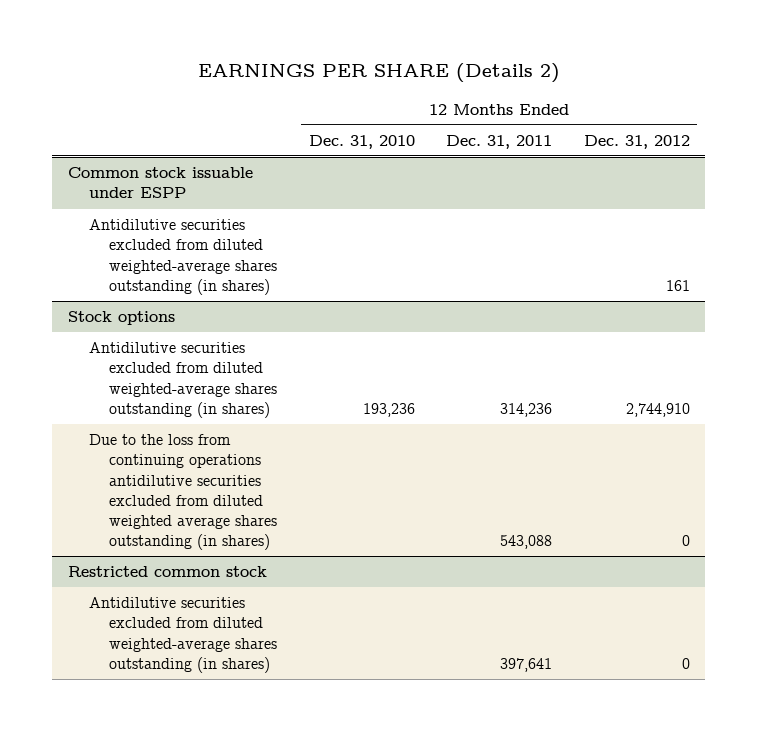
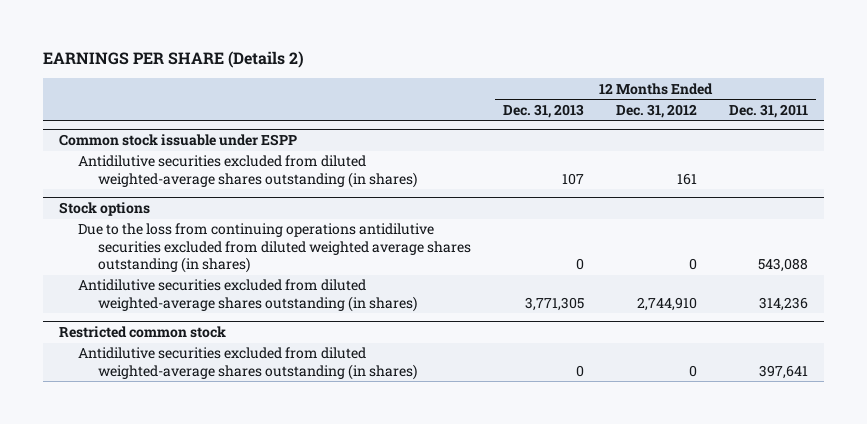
- | 12 Months Ended Dec. 31, 2010 | 12 Months Ended Dec. 31, 2011 | 12 Months Ended Dec. 31, 2012
+ | 12 Months Ended Dec. 31, 2013 | 12 Months Ended Dec. 31, 2012 | 12 Months Ended Dec. 31, 2011
@ Stock options
moved down: Antidilutive securities excluded from diluted weighted-average shares outstanding (in shares) | 3,771,305 | 2,744,910 | 314,236

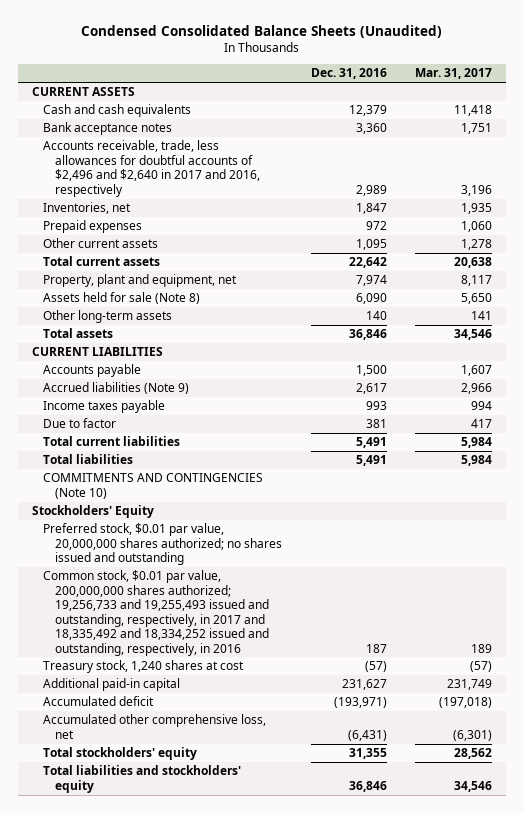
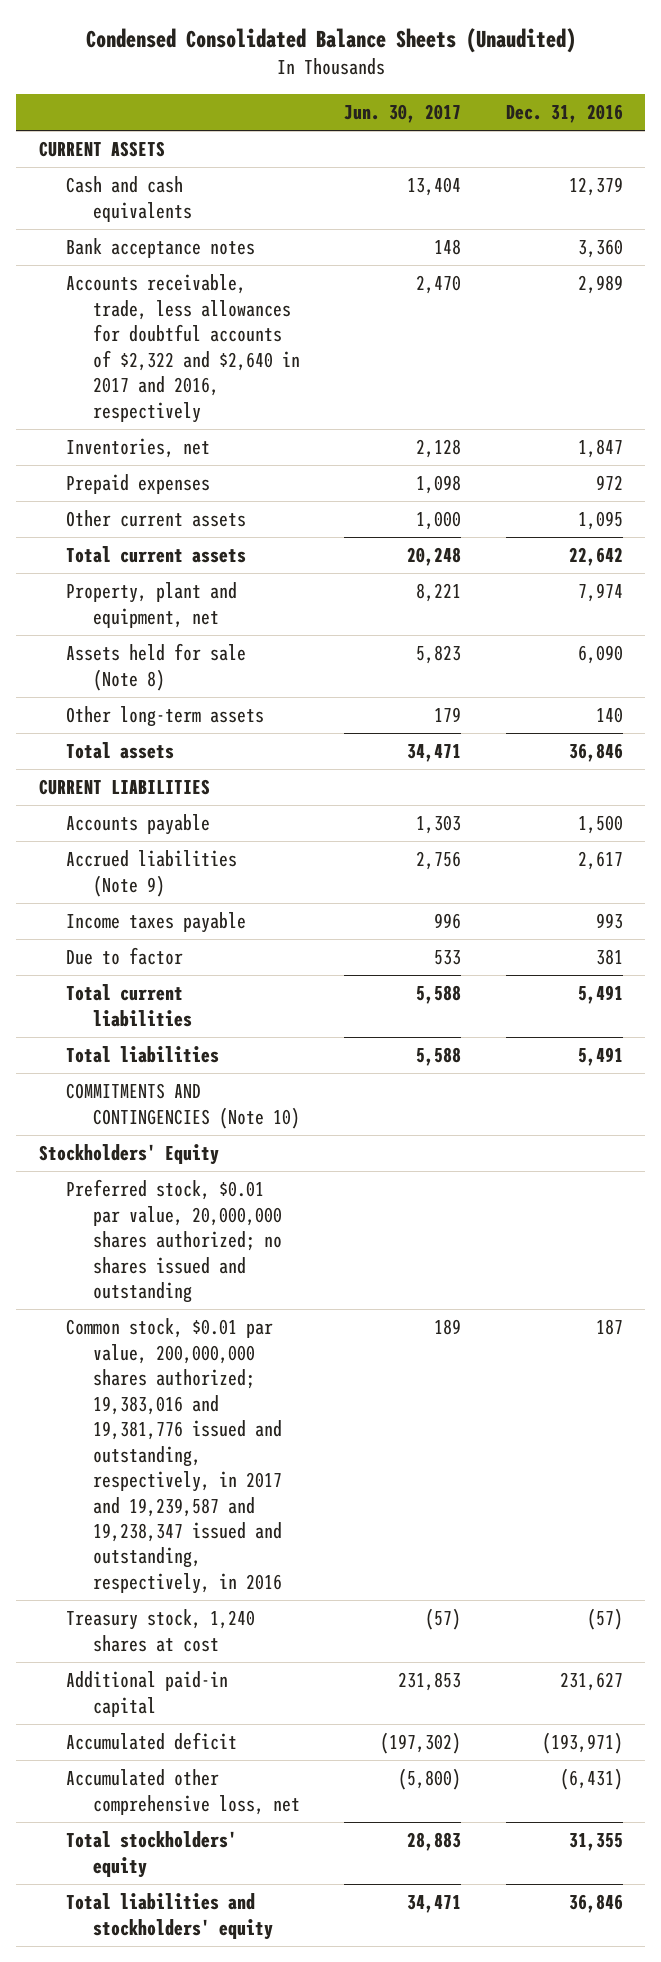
- | Dec. 31, 2016 | Mar. 31, 2017
+ | Jun. 30, 2017 | Dec. 31, 2016
- Accounts receivable, trade, less allowances for doubtful accounts of $2,496 and $2,640 in 2017 and 2016, respectively | 2,989 | 3,196
+ Accounts receivable, trade, less allowances for doubtful accounts of $2,322 and $2,640 in 2017 and 2016, respectively | 2,470 | 2,989
- Common stock, $0.01 par value, 200,000,000 shares authorized; 19,256,733 and 19,255,493 issued and outstanding, respectively, in 2017 and 18,335,492 and 18,334,252 issued and outstanding, respectively, in 2016 | 187 | 189
+ Common stock, $0.01 par value, 200,000,000 shares authorized; 19,383,016 and 19,381,776 issued and outstanding, respectively, in 2017 and 19,239,587 and 19,238,347 issued and outstanding, respectively, in 2016 | 189 | 187

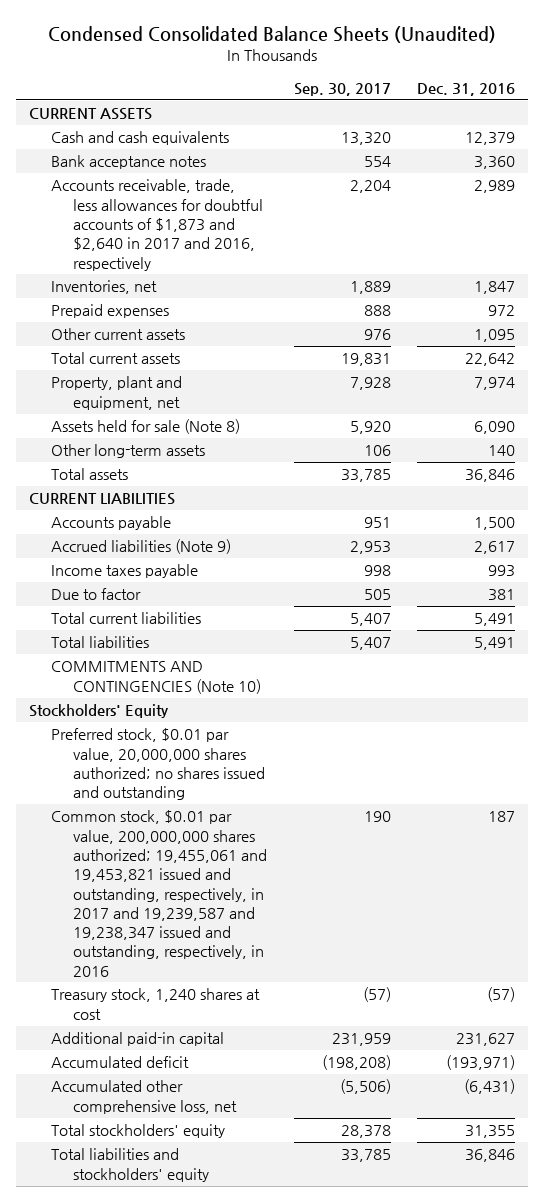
- | Jun. 30, 2017 | Dec. 31, 2016
+ | Sep. 30, 2017 | Dec. 31, 2016
- Accounts receivable, trade, less allowances for doubtful accounts of $2,322 and $2,640 in 2017 and 2016, respectively | 2,470 | 2,989
+ Accounts receivable, trade, less allowances for doubtful accounts of $1,873 and $2,640 in 2017 and 2016, respectively | 2,204 | 2,989
- Common stock, $0.01 par value, 200,000,000 shares authorized; 19,383,016 and 19,381,776 issued and outstanding, respectively, in 2017 and 19,239,587 and 19,238,347 issued and outstanding, respectively, in 2016 | 189 | 187
+ Common stock, $0.01 par value, 200,000,000 shares authorized; 19,455,061 and 19,453,821 issued and outstanding, respectively, in 2017 and 19,239,587 and 19,238,347 issued and outstanding, respectively, in 2016 | 190 | 187

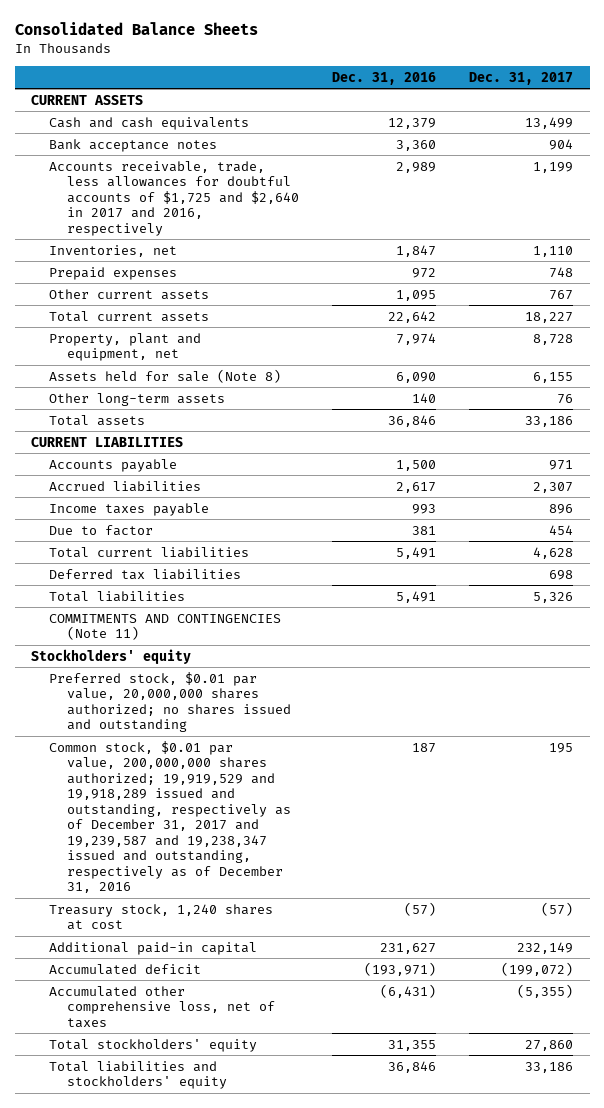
- Condensed Consolidated Balance Sheets (Unaudited)
+ Consolidated Balance Sheets
- | Sep. 30, 2017 | Dec. 31, 2016
+ | Dec. 31, 2016 | Dec. 31, 2017
- Accounts receivable, trade, less allowances for doubtful accounts of $1,873 and $2,640 in 2017 and 2016, respectively | 2,204 | 2,989
+ Accounts receivable, trade, less allowances for doubtful accounts of $1,725 and $2,640 in 2017 and 2016, respectively | 2,989 | 1,199
- Accrued liabilities (Note 9) | 2,953 | 2,617
+ Accrued liabilities | 2,617 | 2,307
+ Deferred tax liabilities | | 698
- COMMITMENTS AND CONTINGENCIES (Note 10)
- Stockholders' Equity
+ COMMITMENTS AND CONTINGENCIES (Note 11)
+ Stockholders' equity
- Common stock, $0.01 par value, 200,000,000 shares authorized; 19,455,061 and 19,453,821 issued and outstanding, respectively, in 2017 and 19,239,587 and 19,238,347 issued and outstanding, respectively, in 2016 | 190 | 187
+ Common stock, $0.01 par value, 200,000,000 shares authorized; 19,919,529 and 19,918,289 issued and outstanding, respectively as of December 31, 2017 and 19,239,587 and 19,238,347 issued and outstanding, respectively as of December 31, 2016 | 187 | 195
- Accumulated other comprehensive loss, net | (5,506) | (6,431)
+ Accumulated other comprehensive loss, net of taxes | (6,431) | (5,355)

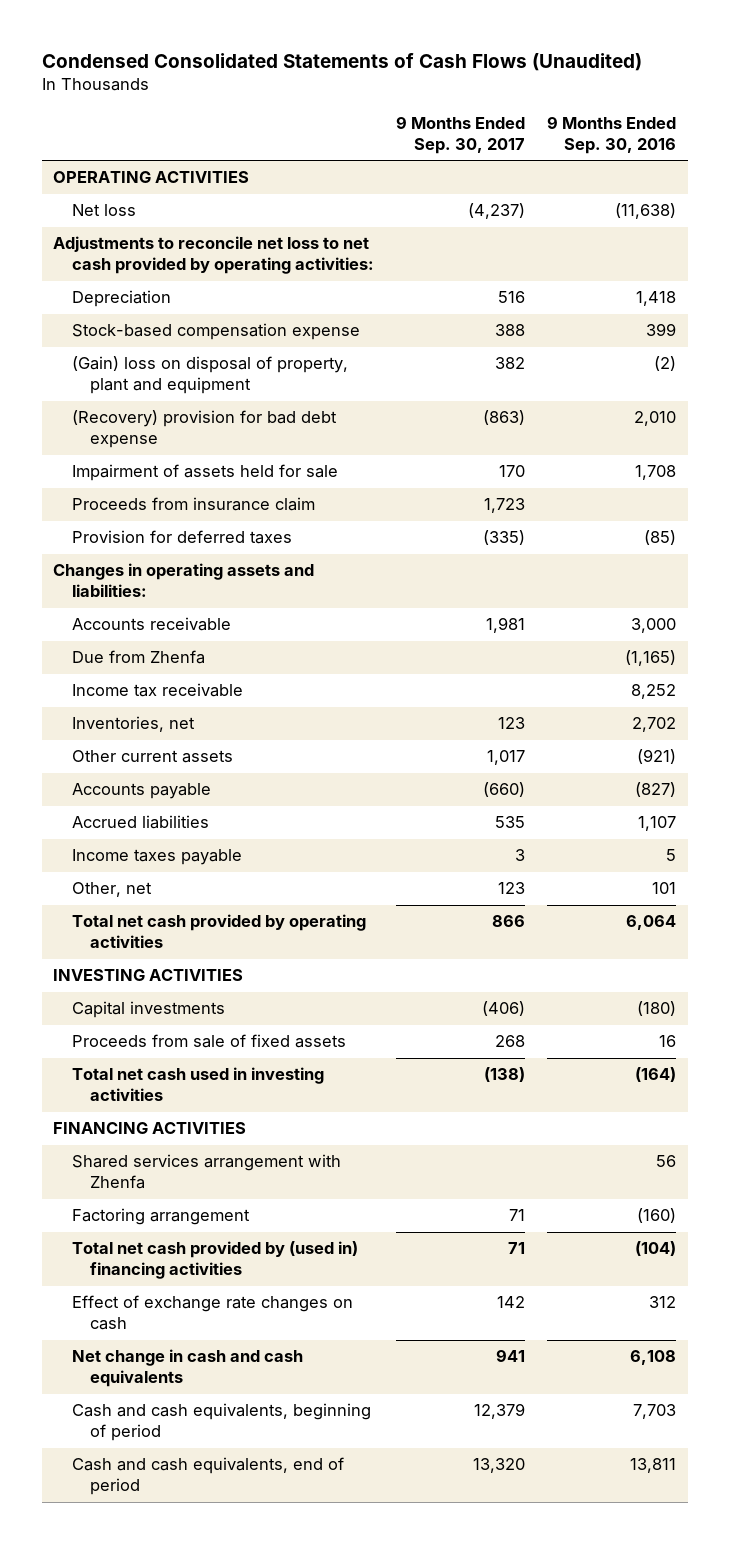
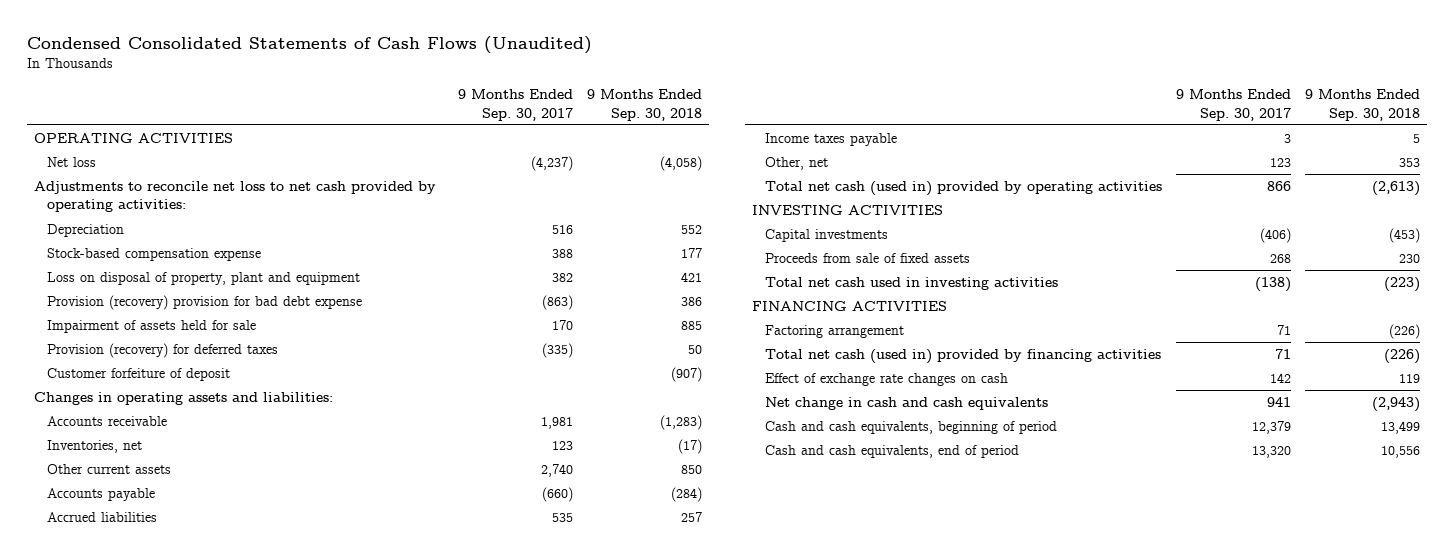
- | 9 Months Ended Sep. 30, 2017 | 9 Months Ended Sep. 30, 2016
+ | 9 Months Ended Sep. 30, 2017 | 9 Months Ended Sep. 30, 2018
- (Gain) loss on disposal of property, plant and equipment | 382 | (2)
- (Recovery) provision for bad debt expense | (863) | 2,010
+ Loss on disposal of property, plant and equipment | 382 | 421
+ Provision (recovery) provision for bad debt expense | (863) | 386
- Proceeds from insurance claim | 1,723 |
- Provision for deferred taxes | (335) | (85)
+ Provision (recovery) for deferred taxes | (335) | 50
+ Customer forfeiture of deposit | | (907)
- Due from Zhenfa | | (1,165)
- Income tax receivable | | 8,252
- Other current assets | 1,017 | (921)
+ Other current assets | 2,740 | 850
- Total net cash provided by operating activities | 866 | 6,064
+ Total net cash (used in) provided by operating activities | 866 | (2,613)
- Shared services arrangement with Zhenfa | | 56
- Total net cash provided by (used in) financing activities | 71 | (104)
+ Total net cash (used in) provided by financing activities | 71 | (226)

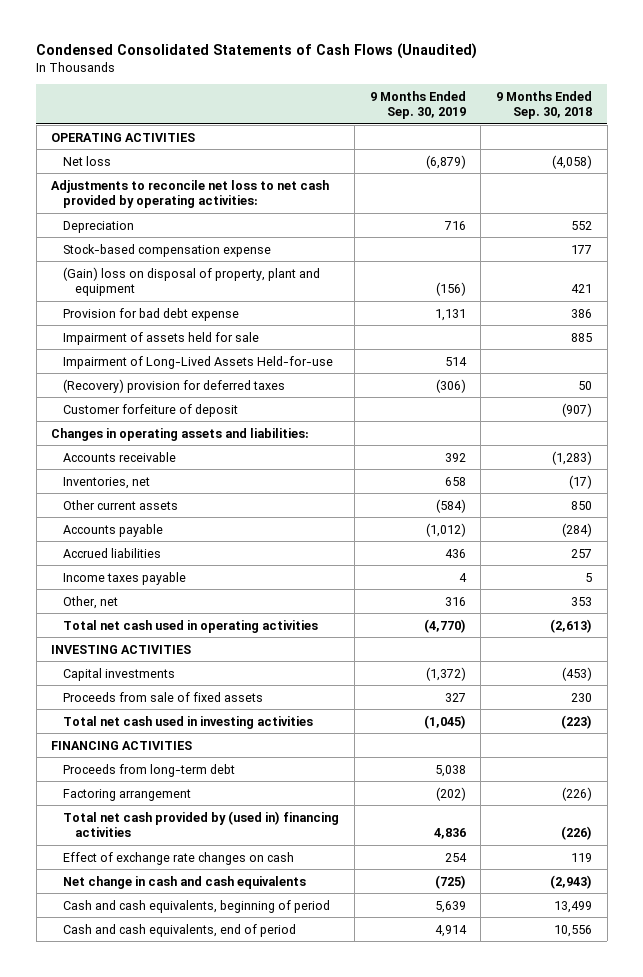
- | 9 Months Ended Sep. 30, 2017 | 9 Months Ended Sep. 30, 2018
+ | 9 Months Ended Sep. 30, 2019 | 9 Months Ended Sep. 30, 2018
- Loss on disposal of property, plant and equipment | 382 | 421
- Provision (recovery) provision for bad debt expense | (863) | 386
+ (Gain) loss on disposal of property, plant and equipment | (156) | 421
+ Provision for bad debt expense | 1,131 | 386
- Provision (recovery) for deferred taxes | (335) | 50
+ Impairment of Long-Lived Assets Held-for-use | 514 |
+ (Recovery) provision for deferred taxes | (306) | 50
- Total net cash (used in) provided by operating activities | 866 | (2,613)
+ Total net cash used in operating activities | (4,770) | (2,613)
+ Proceeds from long-term debt | 5,038 |
- Total net cash (used in) provided by financing activities | 71 | (226)
+ Total net cash provided by (used in) financing activities | 4,836 | (226)

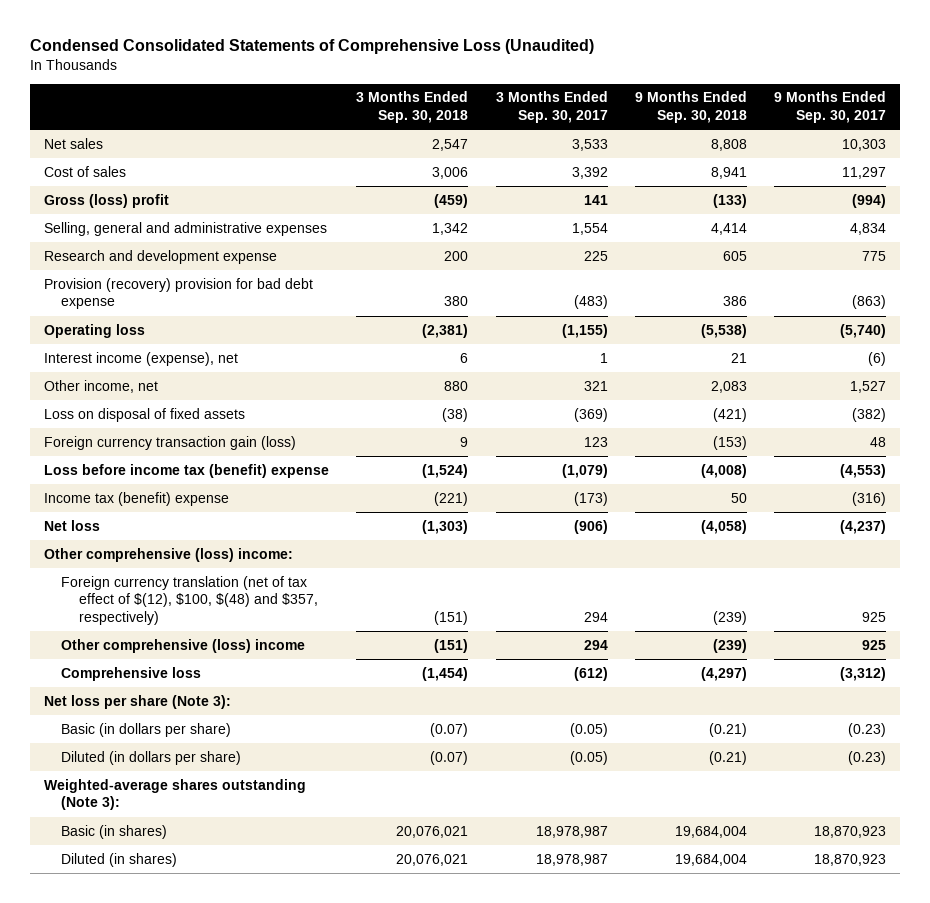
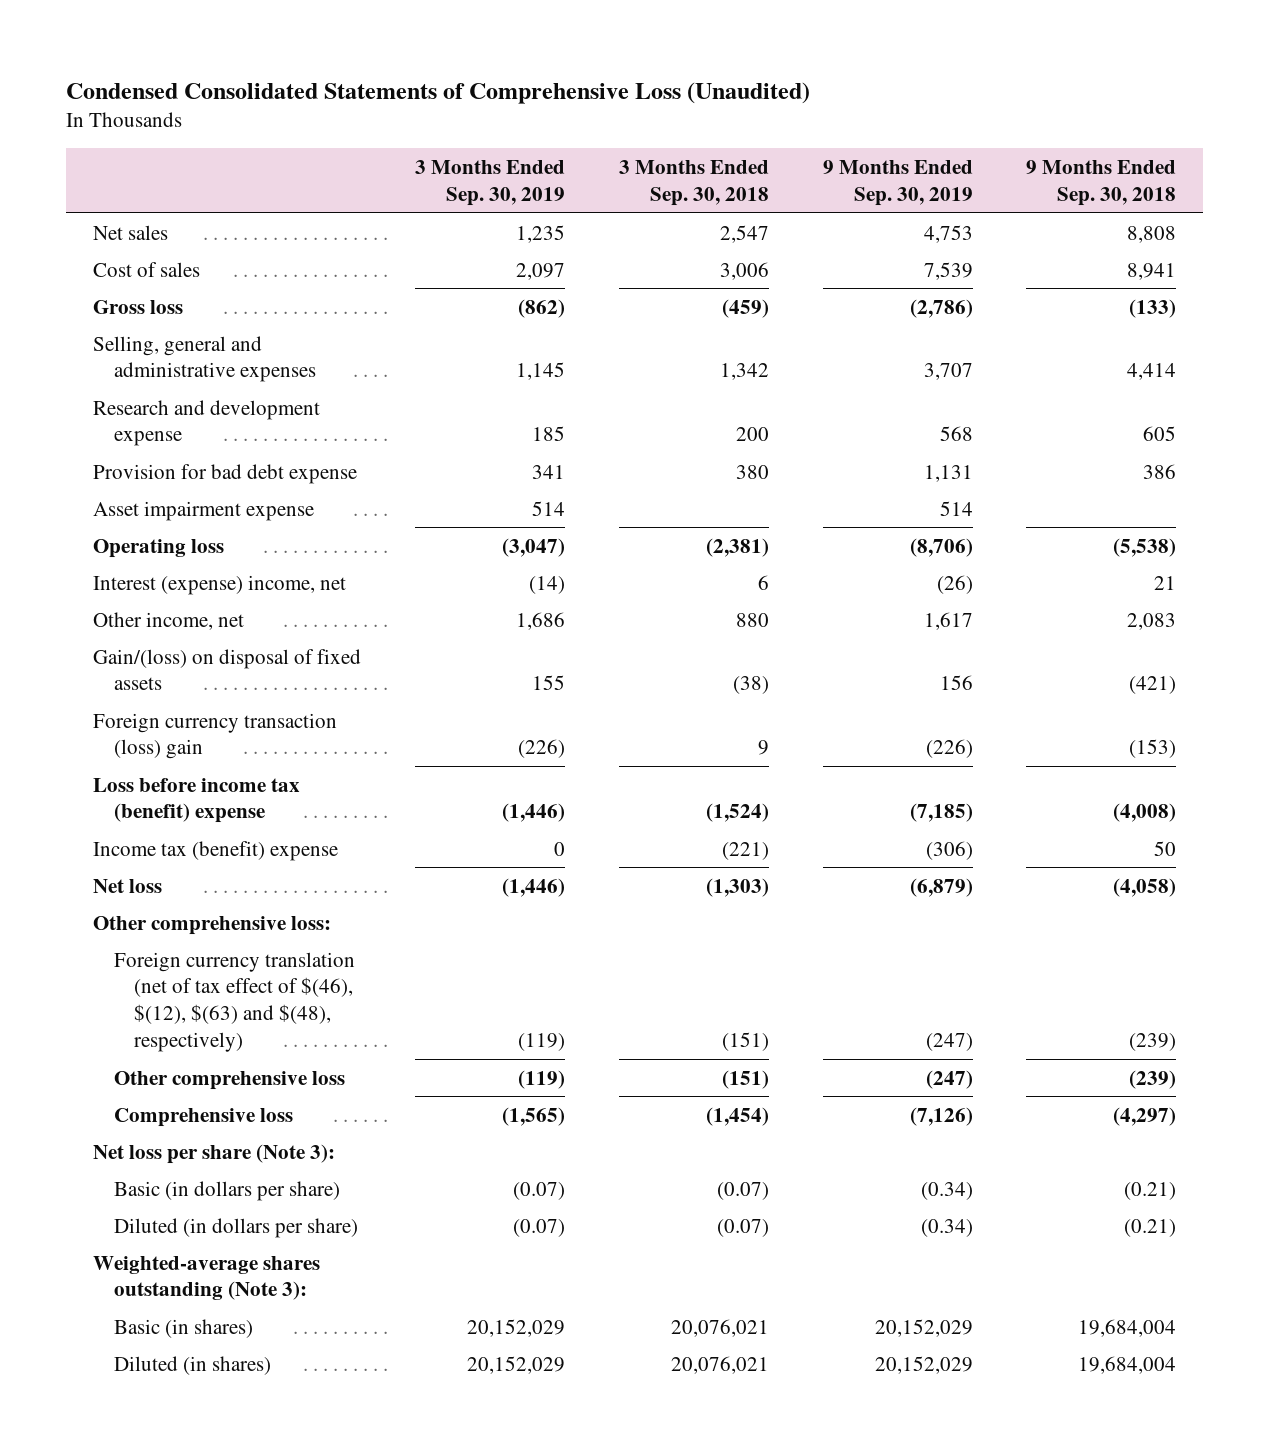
- | 3 Months Ended Sep. 30, 2018 | 3 Months Ended Sep. 30, 2017 | 9 Months Ended Sep. 30, 2018 | 9 Months Ended Sep. 30, 2017
+ | 3 Months Ended Sep. 30, 2019 | 3 Months Ended Sep. 30, 2018 | 9 Months Ended Sep. 30, 2019 | 9 Months Ended Sep. 30, 2018
- Gross (loss) profit | (459) | 141 | (133) | (994)
+ Gross loss | (862) | (459) | (2,786) | (133)
- Provision (recovery) provision for bad debt expense | 380 | (483) | 386 | (863)
+ Provision for bad debt expense | 341 | 380 | 1,131 | 386
+ Asset impairment expense | 514 | | 514 |
- Interest income (expense), net | 6 | 1 | 21 | (6)
+ Interest (expense) income, net | (14) | 6 | (26) | 21
- Loss on disposal of fixed assets | (38) | (369) | (421) | (382)
- Foreign currency transaction gain (loss) | 9 | 123 | (153) | 48
+ Gain/(loss) on disposal of fixed assets | 155 | (38) | 156 | (421)
+ Foreign currency transaction (loss) gain | (226) | 9 | (226) | (153)
- Other comprehensive (loss) income:
- Foreign currency translation (net of tax effect of $(12), $100, $(48) and $357, respectively) | (151) | 294 | (239) | 925
- Other comprehensive (loss) income | (151) | 294 | (239) | 925
+ Other comprehensive loss:
+ Foreign currency translation (net of tax effect of $(46), $(12), $(63) and $(48), respectively) | (119) | (151) | (247) | (239)
+ Other comprehensive loss | (119) | (151) | (247) | (239)

